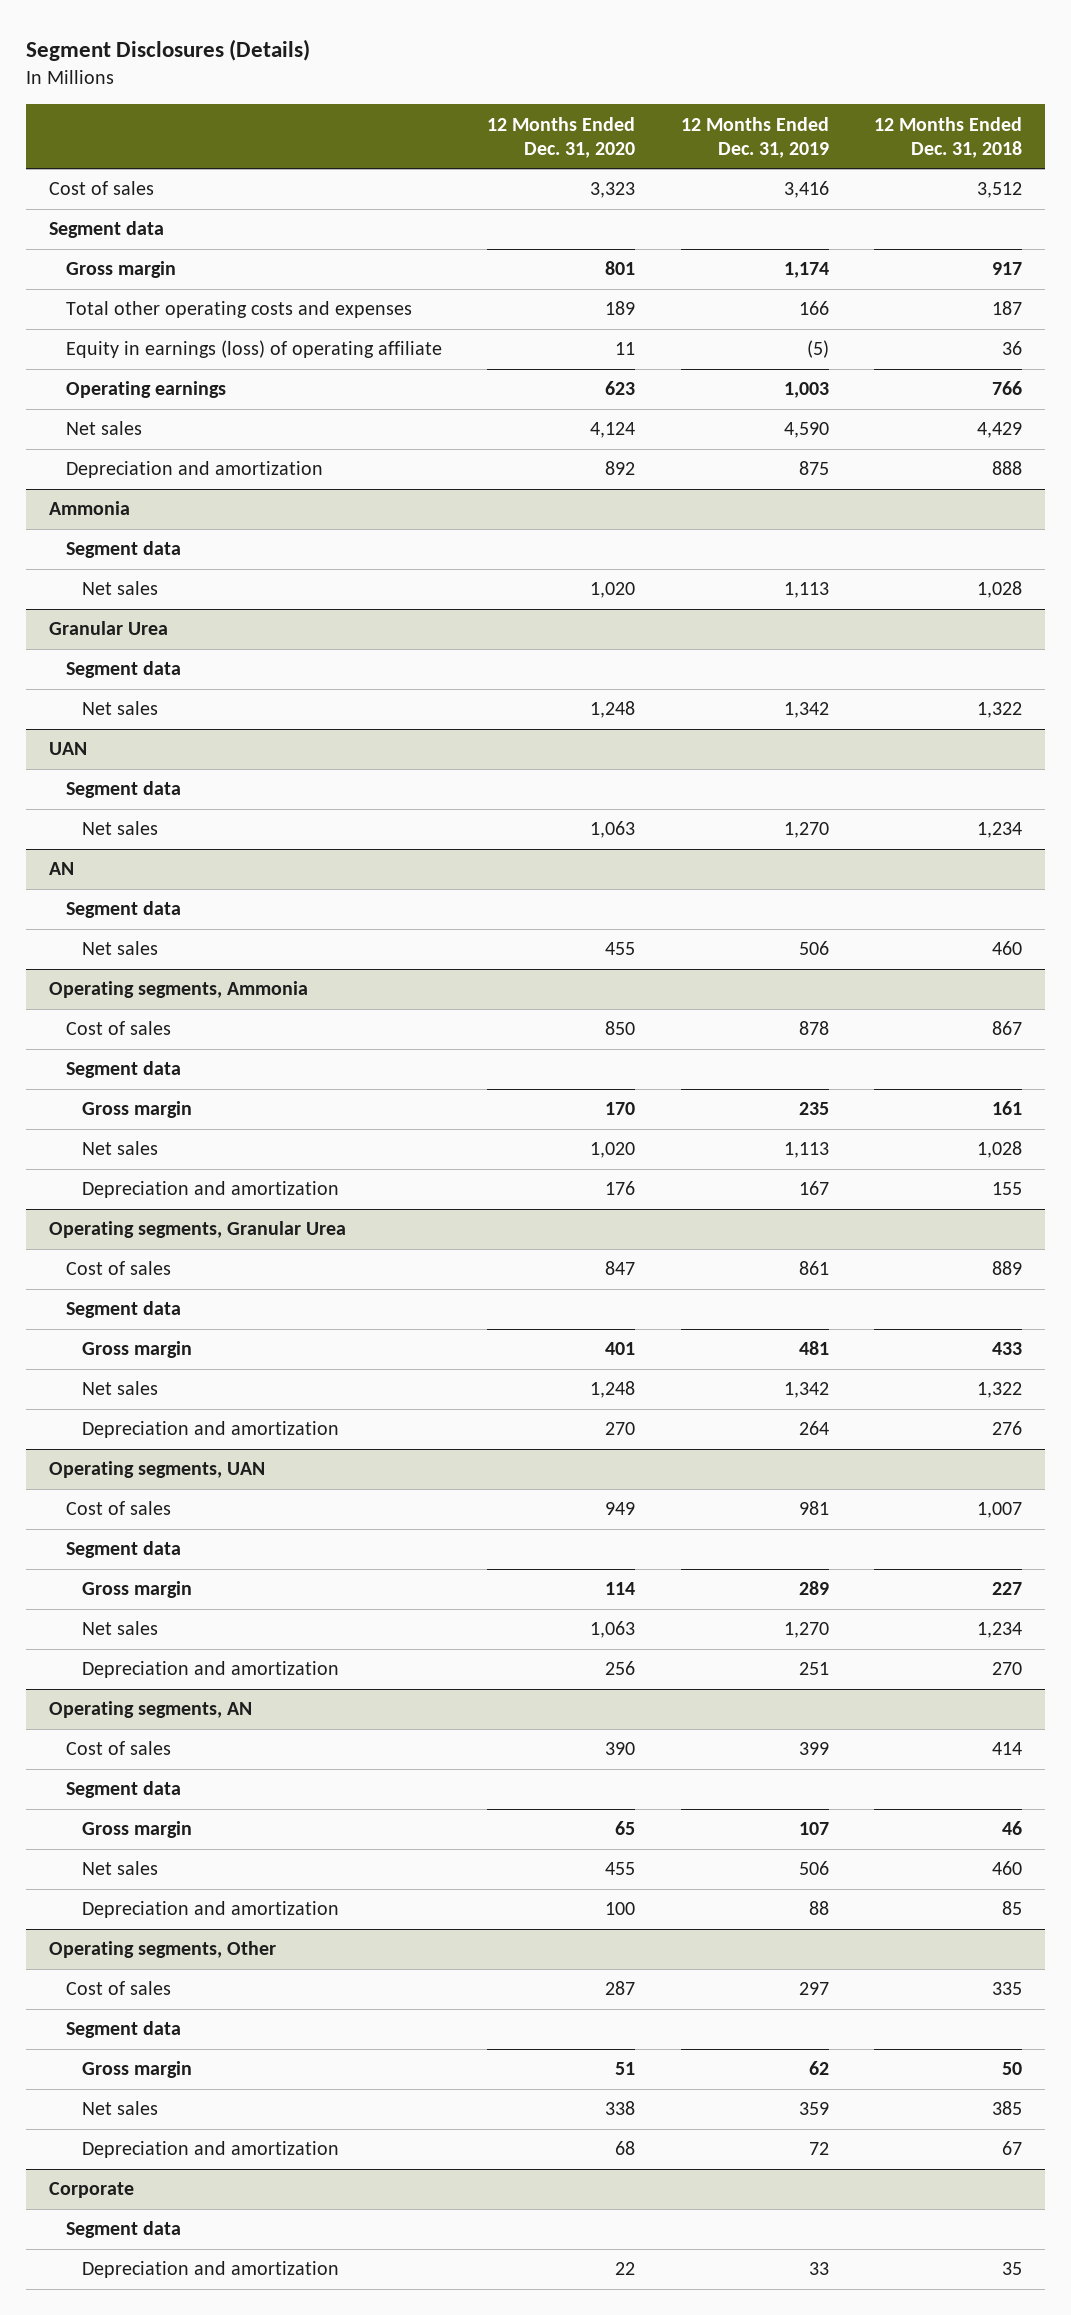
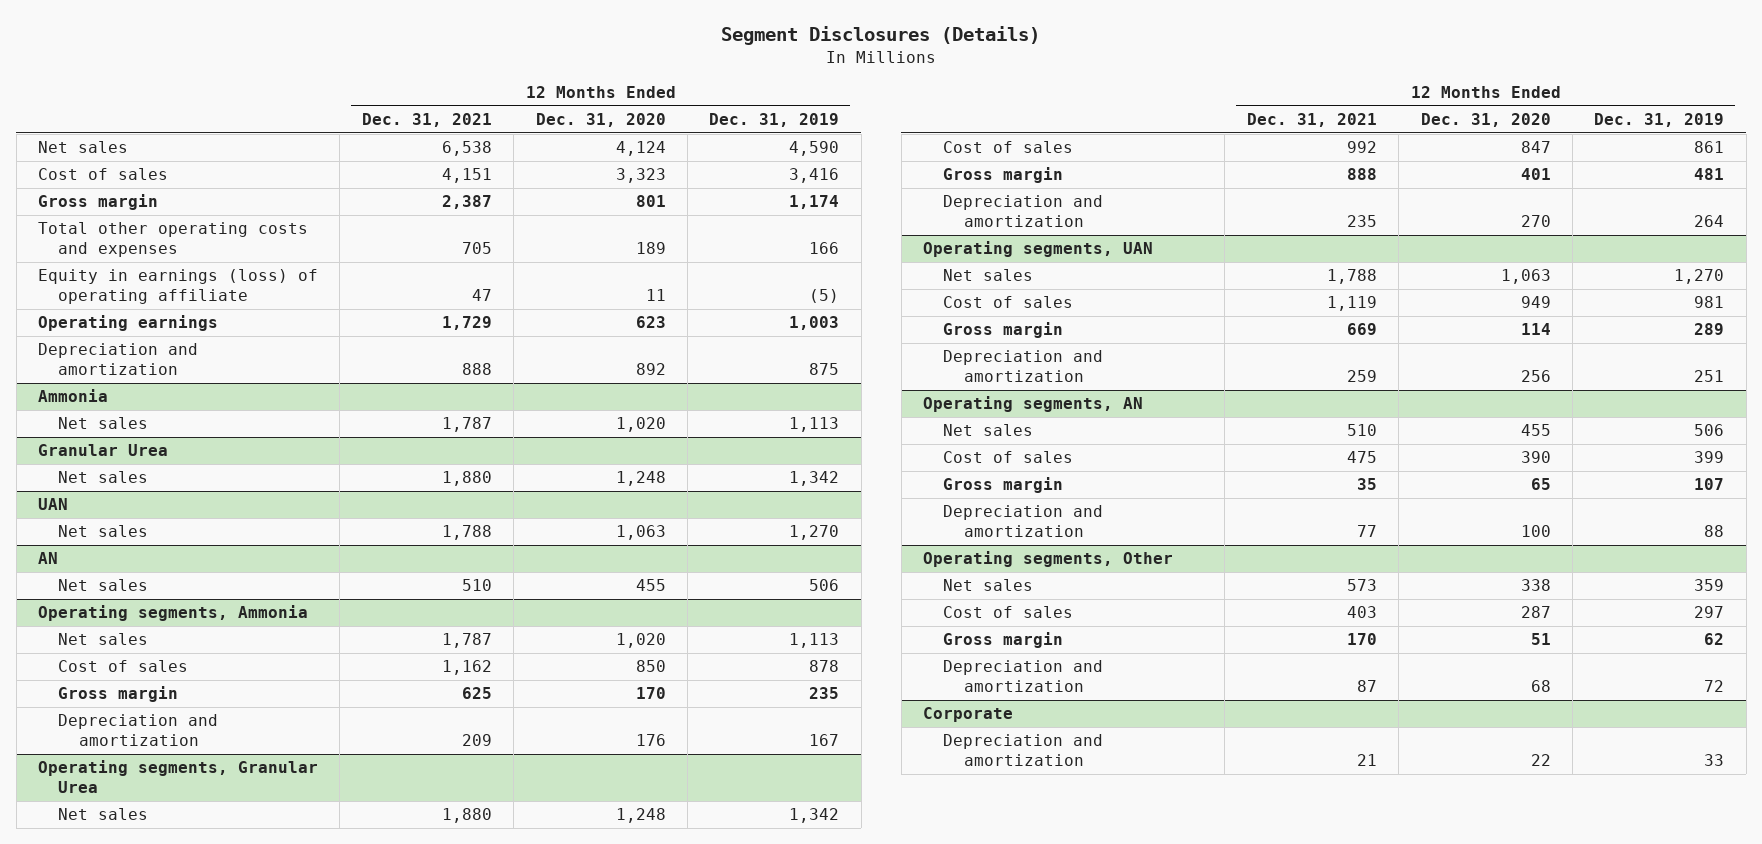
- | 12 Months Ended Dec. 31, 2020 | 12 Months Ended Dec. 31, 2019 | 12 Months Ended Dec. 31, 2018
+ | 12 Months Ended Dec. 31, 2021 | 12 Months Ended Dec. 31, 2020 | 12 Months Ended Dec. 31, 2019
moved up: Net sales | 6,538 | 4,124 | 4,590
- Segment data
@ Ammonia
- Segment data
@ Granular Urea
- Segment data
@ UAN
- Segment data
@ AN
- Segment data
@ Operating segments, Ammonia
moved up: Net sales | 1,787 | 1,020 | 1,113
- Segment data
@ Operating segments, Granular Urea
moved up: Net sales | 1,880 | 1,248 | 1,342
- Segment data
@ Operating segments, UAN
moved up: Net sales | 1,788 | 1,063 | 1,270
- Segment data
@ Operating segments, AN
moved up: Net sales | 510 | 455 | 506
- Segment data
@ Operating segments, Other
moved up: Net sales | 573 | 338 | 359
- Segment data
@ Corporate
- Segment data

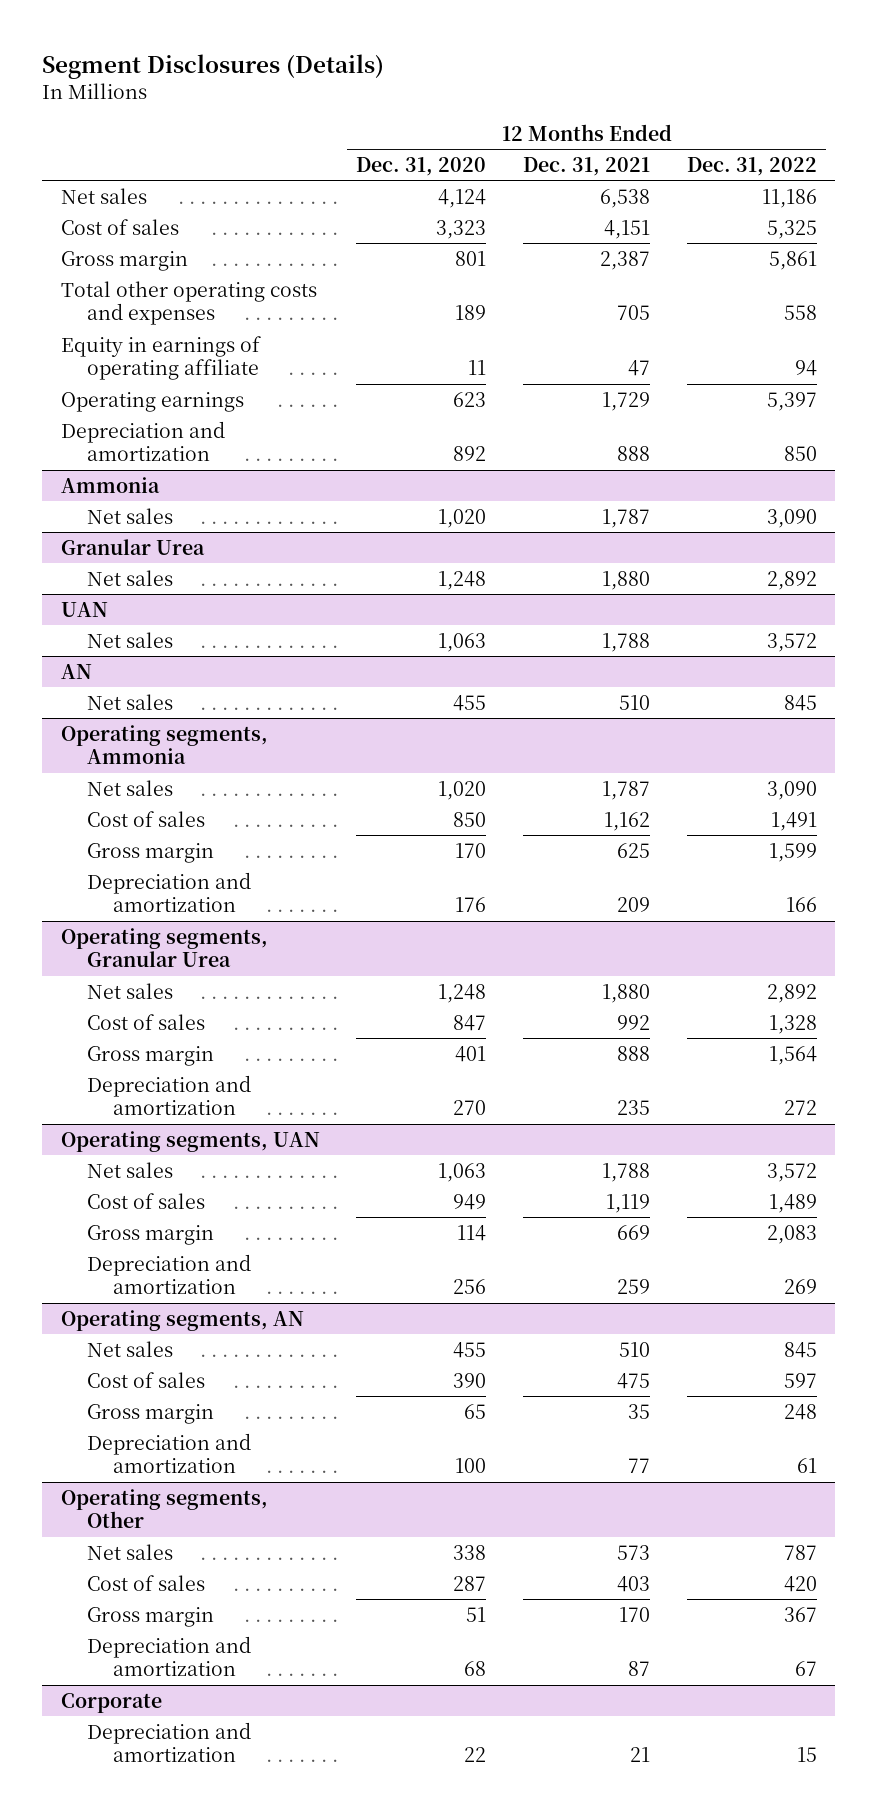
- | 12 Months Ended Dec. 31, 2021 | 12 Months Ended Dec. 31, 2020 | 12 Months Ended Dec. 31, 2019
+ | 12 Months Ended Dec. 31, 2020 | 12 Months Ended Dec. 31, 2021 | 12 Months Ended Dec. 31, 2022
- Equity in earnings (loss) of operating affiliate | 47 | 11 | (5)
+ Equity in earnings of operating affiliate | 11 | 47 | 94

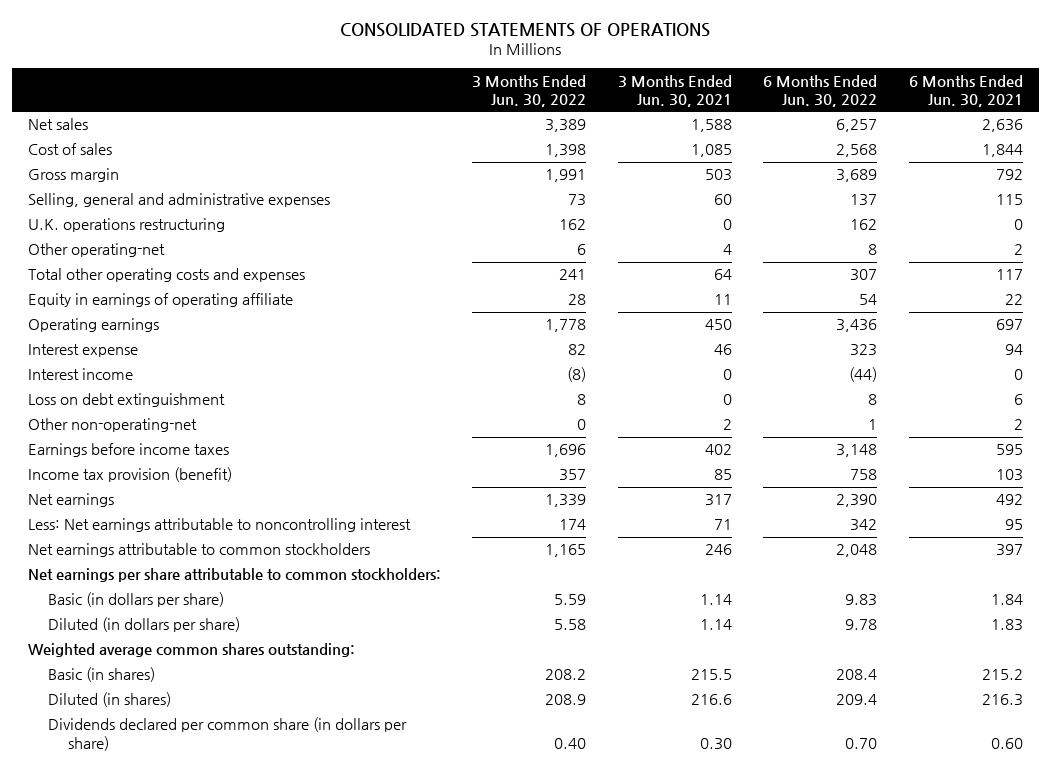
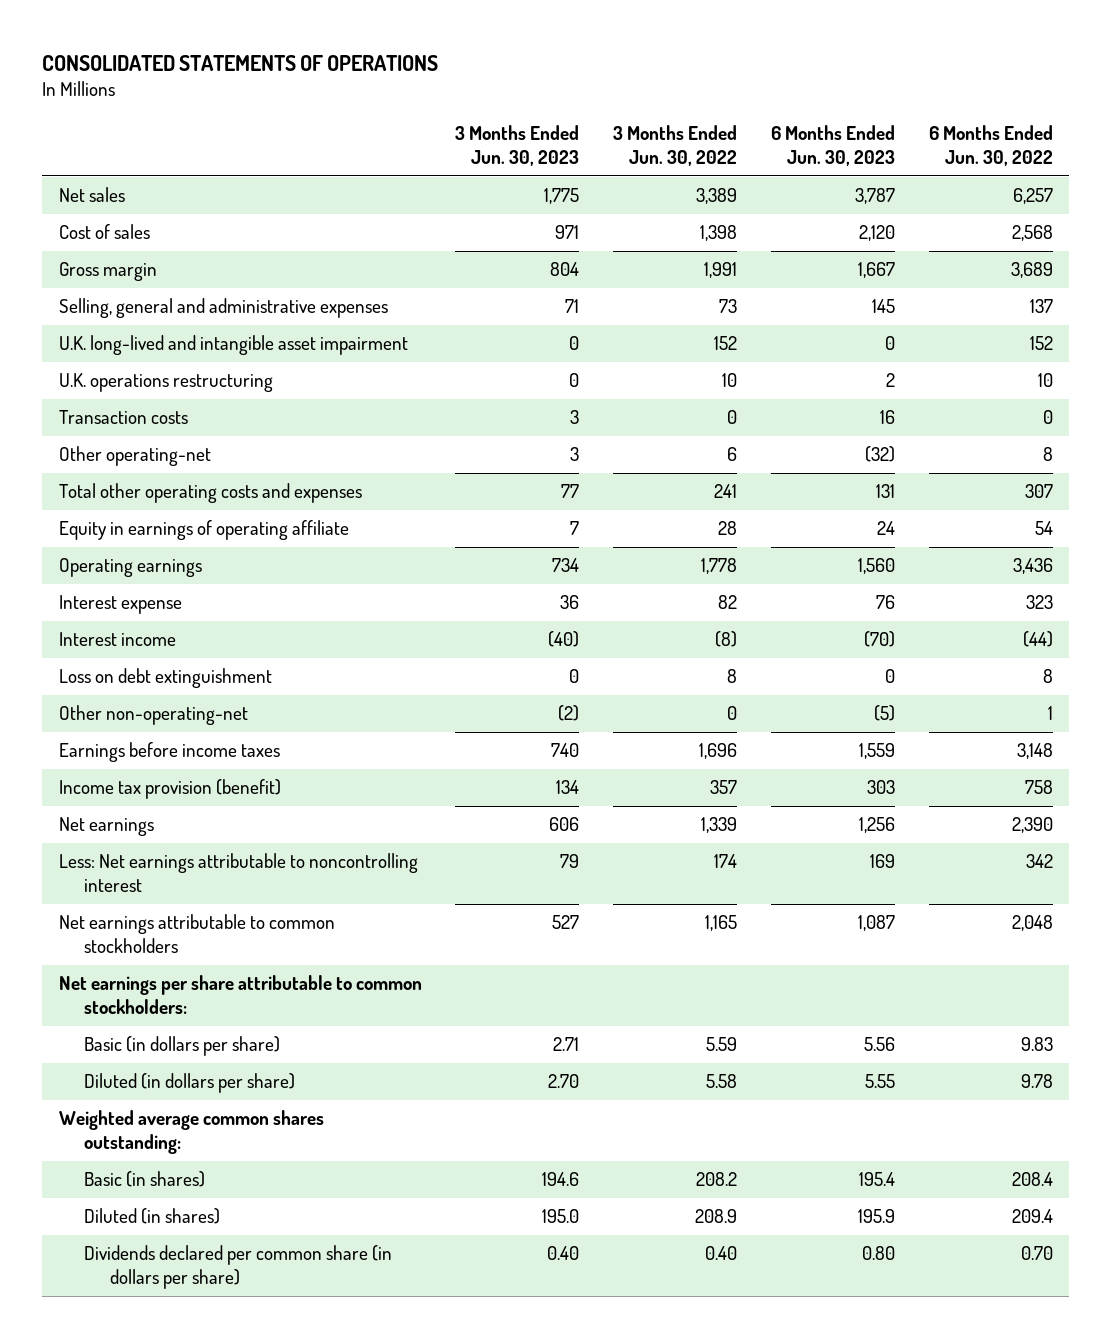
- | 3 Months Ended Jun. 30, 2022 | 3 Months Ended Jun. 30, 2021 | 6 Months Ended Jun. 30, 2022 | 6 Months Ended Jun. 30, 2021
+ | 3 Months Ended Jun. 30, 2023 | 3 Months Ended Jun. 30, 2022 | 6 Months Ended Jun. 30, 2023 | 6 Months Ended Jun. 30, 2022
- U.K. operations restructuring | 162 | 0 | 162 | 0
+ U.K. long-lived and intangible asset impairment | 0 | 152 | 0 | 152
+ U.K. operations restructuring | 0 | 10 | 2 | 10
+ Transaction costs | 3 | 0 | 16 | 0

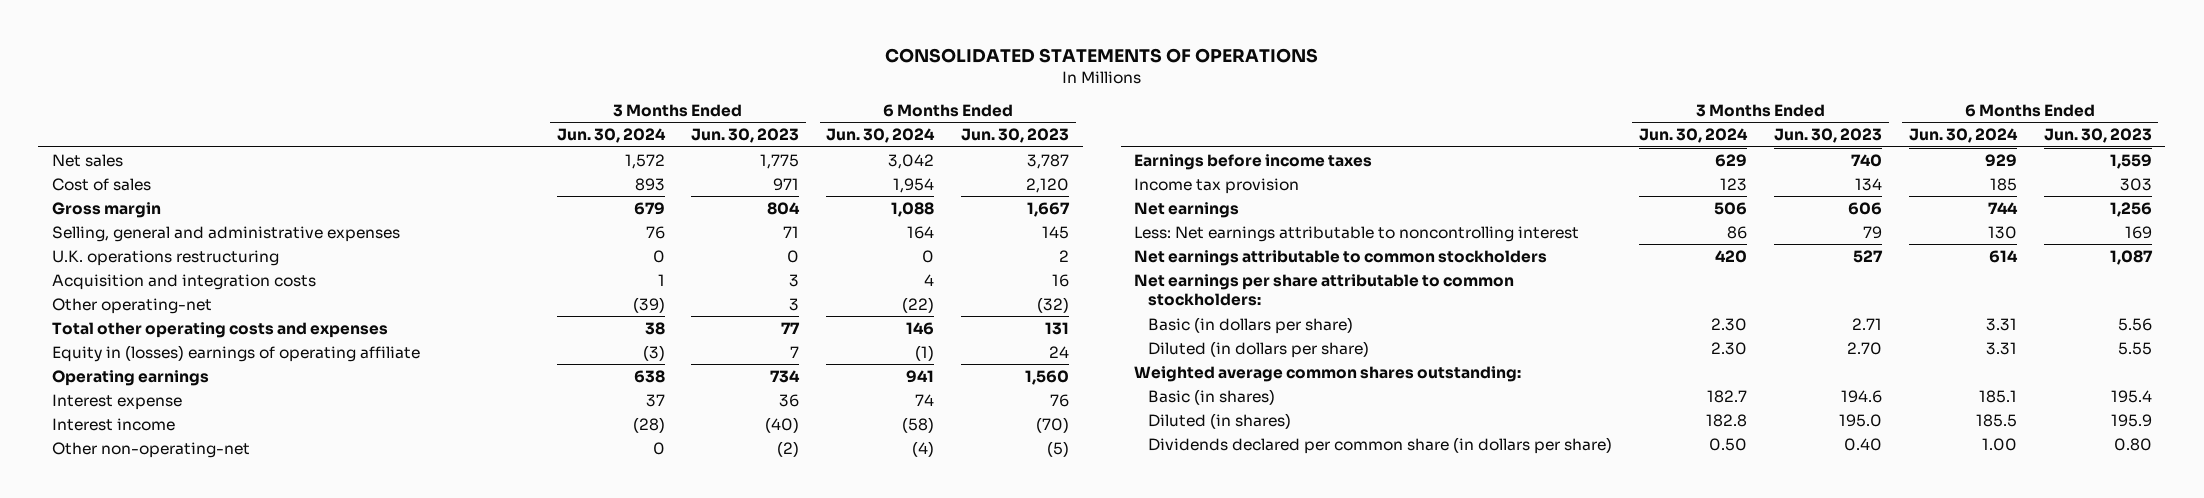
- | 3 Months Ended Jun. 30, 2023 | 3 Months Ended Jun. 30, 2022 | 6 Months Ended Jun. 30, 2023 | 6 Months Ended Jun. 30, 2022
+ | 3 Months Ended Jun. 30, 2024 | 3 Months Ended Jun. 30, 2023 | 6 Months Ended Jun. 30, 2024 | 6 Months Ended Jun. 30, 2023
- U.K. long-lived and intangible asset impairment | 0 | 152 | 0 | 152
- Transaction costs | 3 | 0 | 16 | 0
+ Acquisition and integration costs | 1 | 3 | 4 | 16
- Equity in earnings of operating affiliate | 7 | 28 | 24 | 54
+ Equity in (losses) earnings of operating affiliate | (3) | 7 | (1) | 24
- Loss on debt extinguishment | 0 | 8 | 0 | 8
- Income tax provision (benefit) | 134 | 357 | 303 | 758
+ Income tax provision | 123 | 134 | 185 | 303

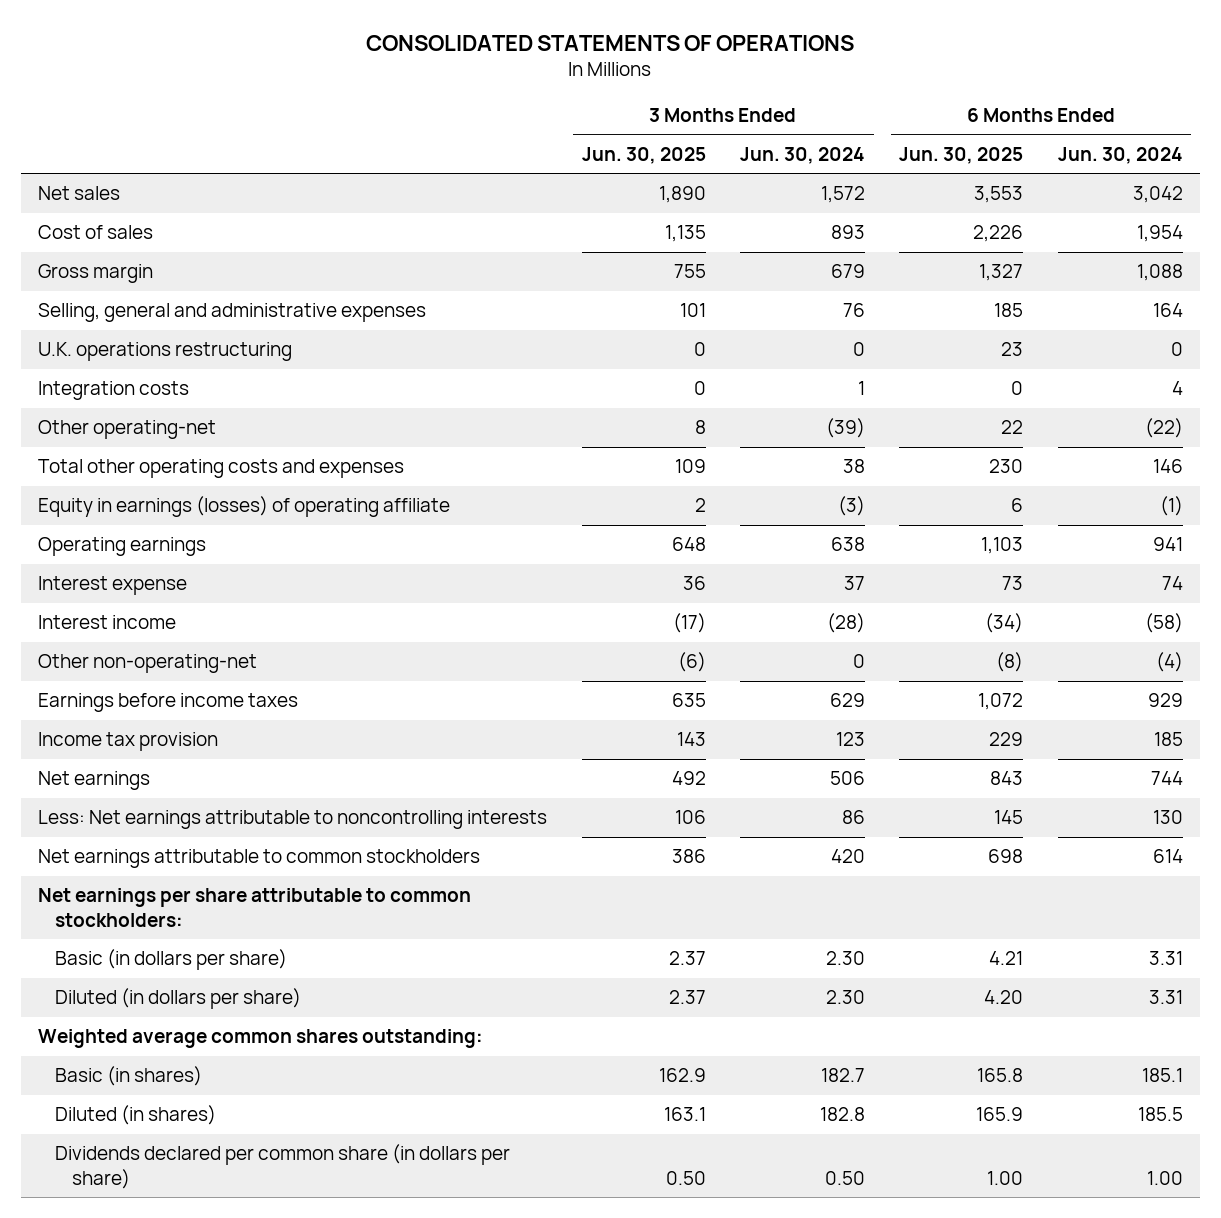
- | 3 Months Ended Jun. 30, 2024 | 3 Months Ended Jun. 30, 2023 | 6 Months Ended Jun. 30, 2024 | 6 Months Ended Jun. 30, 2023
+ | 3 Months Ended Jun. 30, 2025 | 3 Months Ended Jun. 30, 2024 | 6 Months Ended Jun. 30, 2025 | 6 Months Ended Jun. 30, 2024
- Acquisition and integration costs | 1 | 3 | 4 | 16
+ Integration costs | 0 | 1 | 0 | 4
- Equity in (losses) earnings of operating affiliate | (3) | 7 | (1) | 24
+ Equity in earnings (losses) of operating affiliate | 2 | (3) | 6 | (1)
- Less: Net earnings attributable to noncontrolling interest | 86 | 79 | 130 | 169
+ Less: Net earnings attributable to noncontrolling interests | 106 | 86 | 145 | 130

